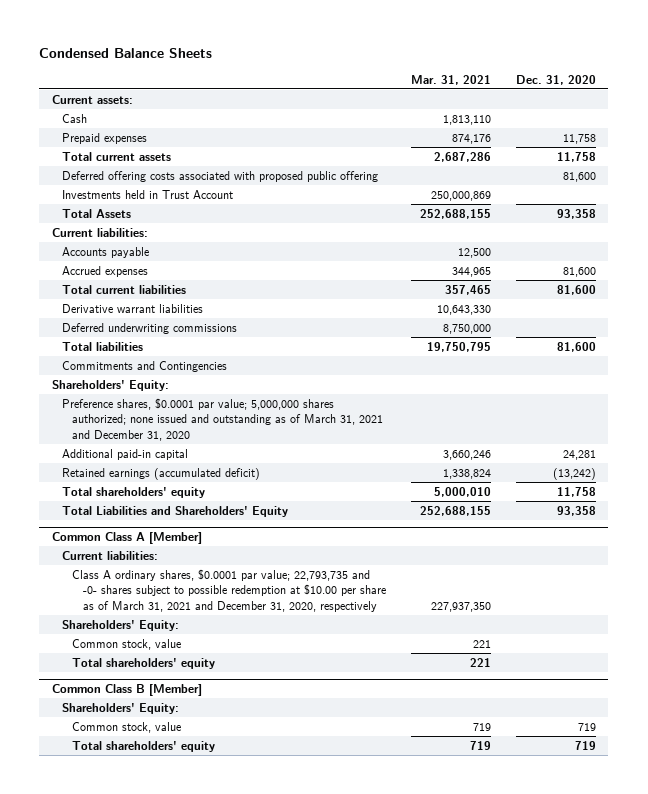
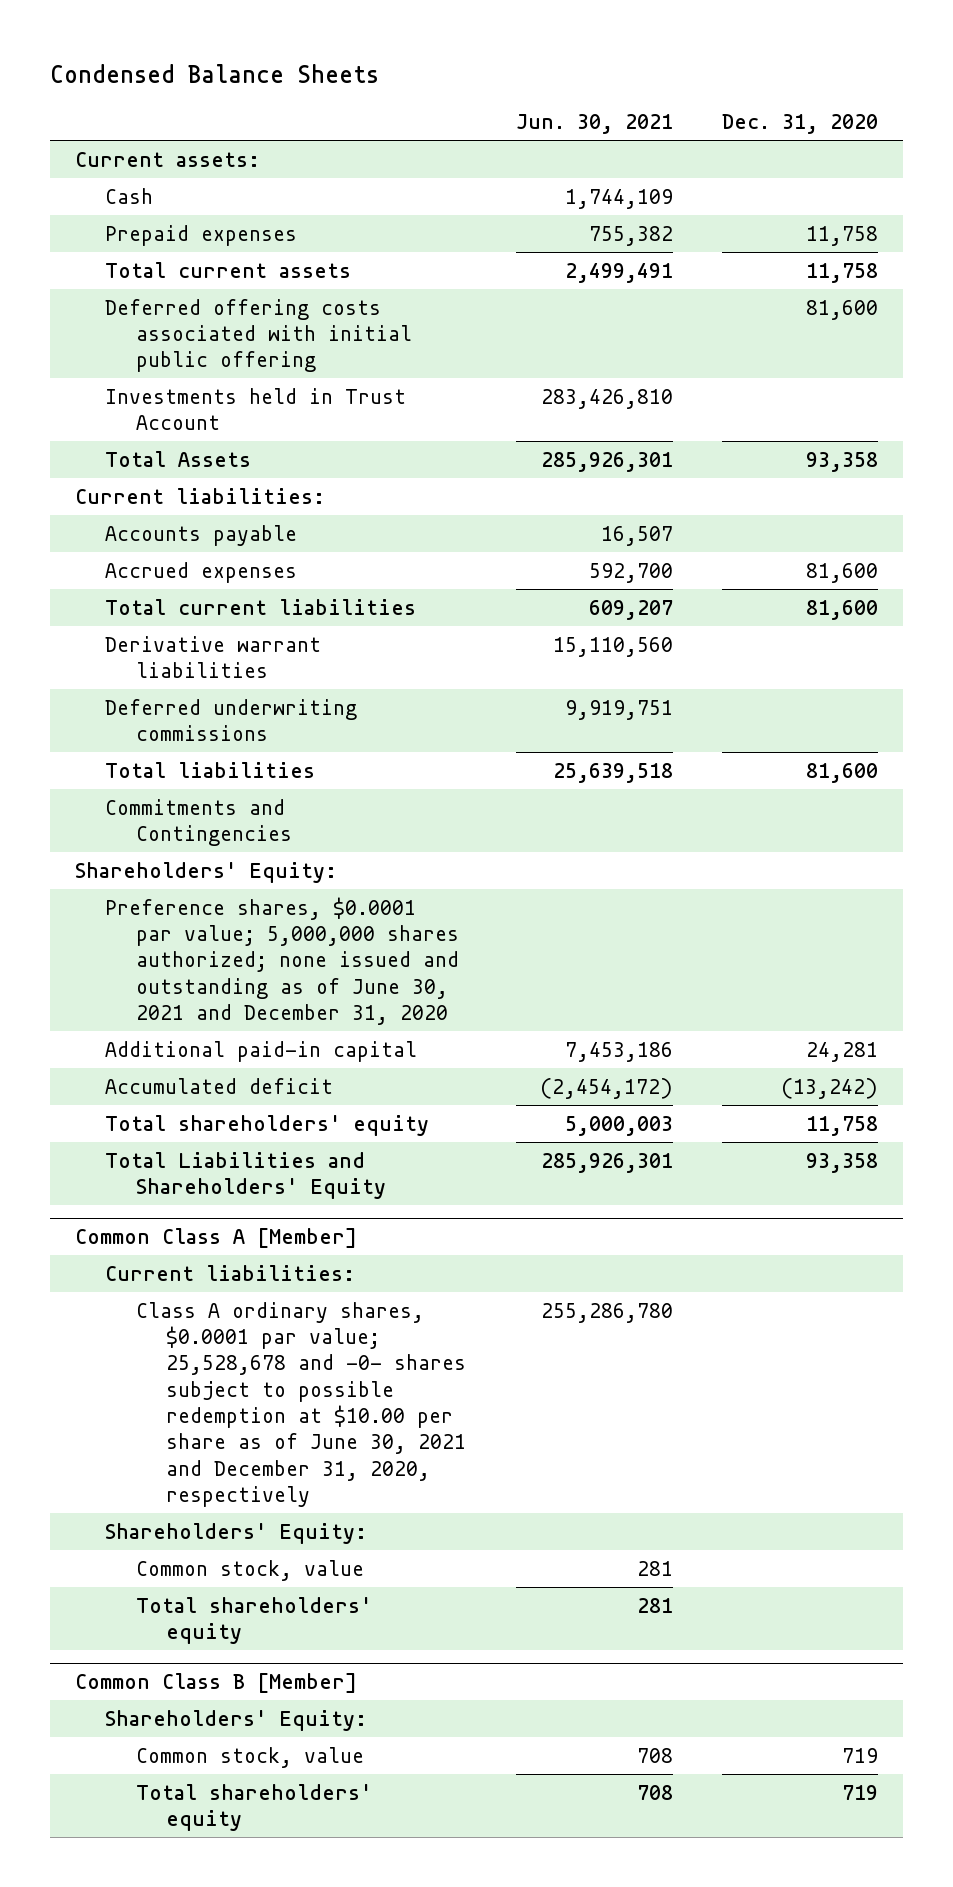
- | Mar. 31, 2021 | Dec. 31, 2020
+ | Jun. 30, 2021 | Dec. 31, 2020
- Deferred offering costs associated with proposed public offering | | 81,600
+ Deferred offering costs associated with initial public offering | | 81,600
- Preference shares, $0.0001 par value; 5,000,000 shares authorized; none issued and outstanding as of March 31, 2021 and December 31, 2020
+ Preference shares, $0.0001 par value; 5,000,000 shares authorized; none issued and outstanding as of June 30, 2021 and December 31, 2020
- Retained earnings (accumulated deficit) | 1,338,824 | (13,242)
+ Accumulated deficit | (2,454,172) | (13,242)
@ Common Class A [Member]
- Class A ordinary shares, $0.0001 par value; 22,793,735 and -0- shares subject to possible redemption at $10.00 per share as of March 31, 2021 and December 31, 2020, respectively | 227,937,350 |
+ Class A ordinary shares, $0.0001 par value; 25,528,678 and -0- shares subject to possible redemption at $10.00 per share as of June 30, 2021 and December 31, 2020, respectively | 255,286,780 |

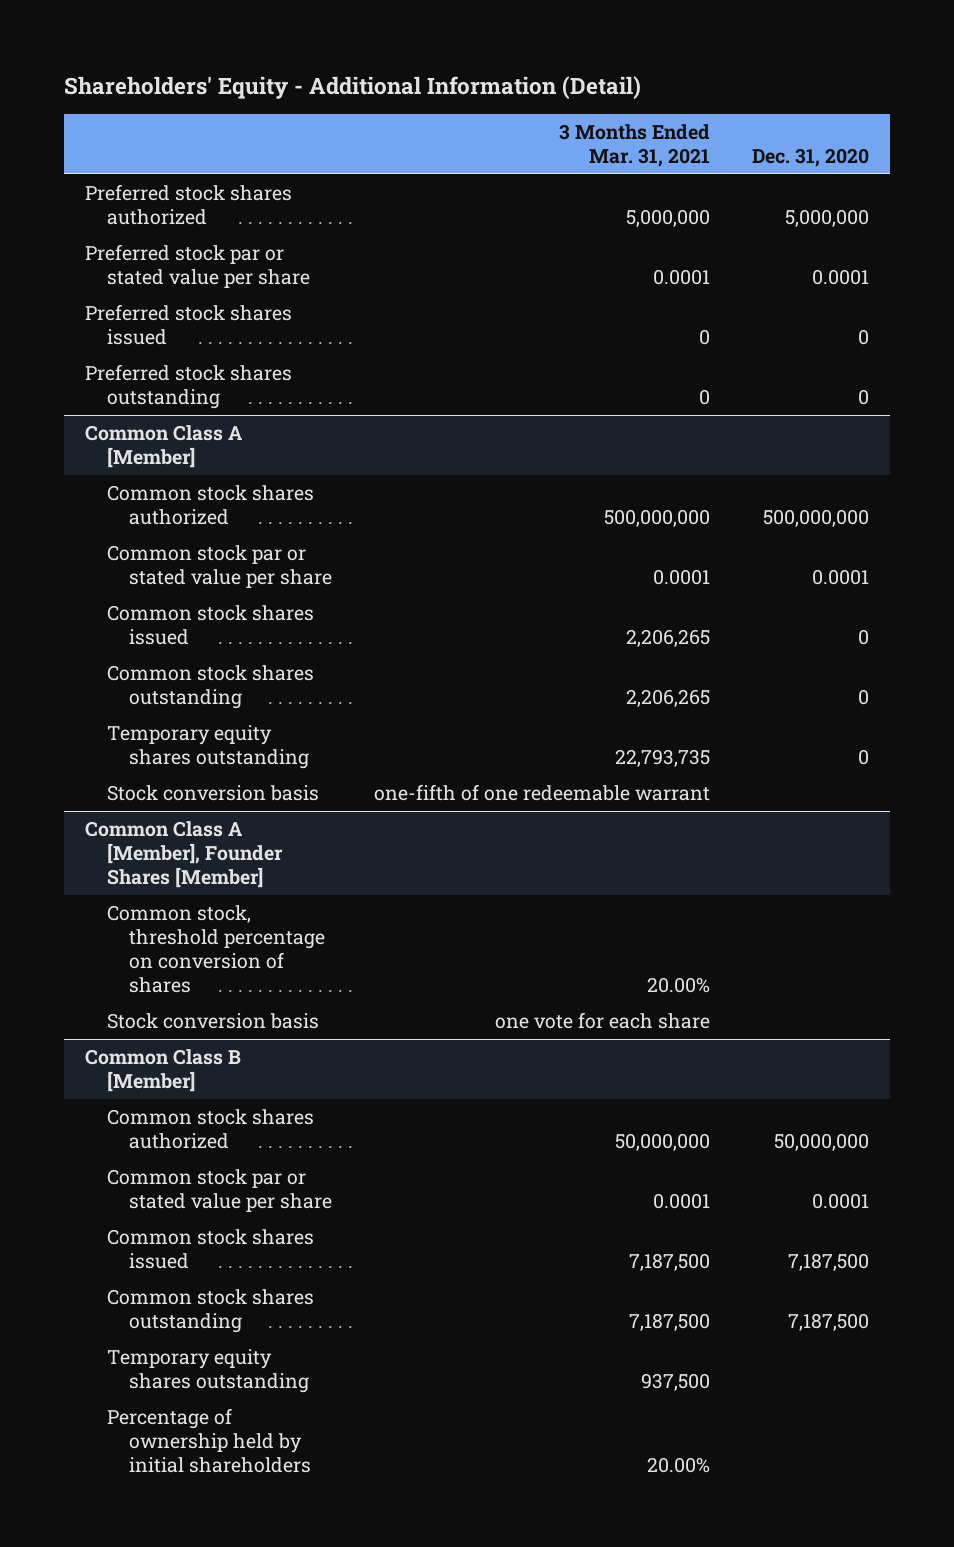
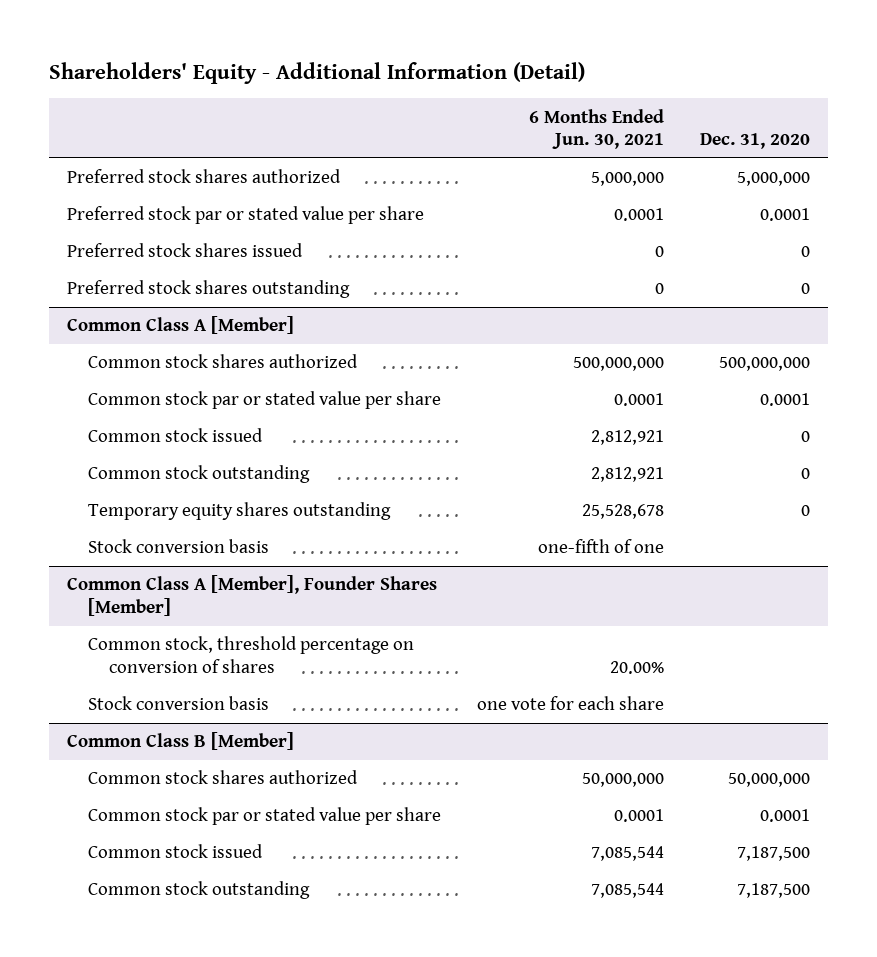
- | 3 Months Ended Mar. 31, 2021 | Dec. 31, 2020
+ | 6 Months Ended Jun. 30, 2021 | Dec. 31, 2020
@ Common Class A [Member]
- Common stock shares issued | 2,206,265 | 0
- Common stock shares outstanding | 2,206,265 | 0
+ Common stock issued | 2,812,921 | 0
+ Common stock outstanding | 2,812,921 | 0
@ Common Class B [Member]
- Common stock shares issued | 7,187,500 | 7,187,500
- Common stock shares outstanding | 7,187,500 | 7,187,500
- Temporary equity shares outstanding | 937,500 |
- Percentage of ownership held by initial shareholders | 20.00% |
+ Common stock issued | 7,085,544 | 7,187,500
+ Common stock outstanding | 7,085,544 | 7,187,500

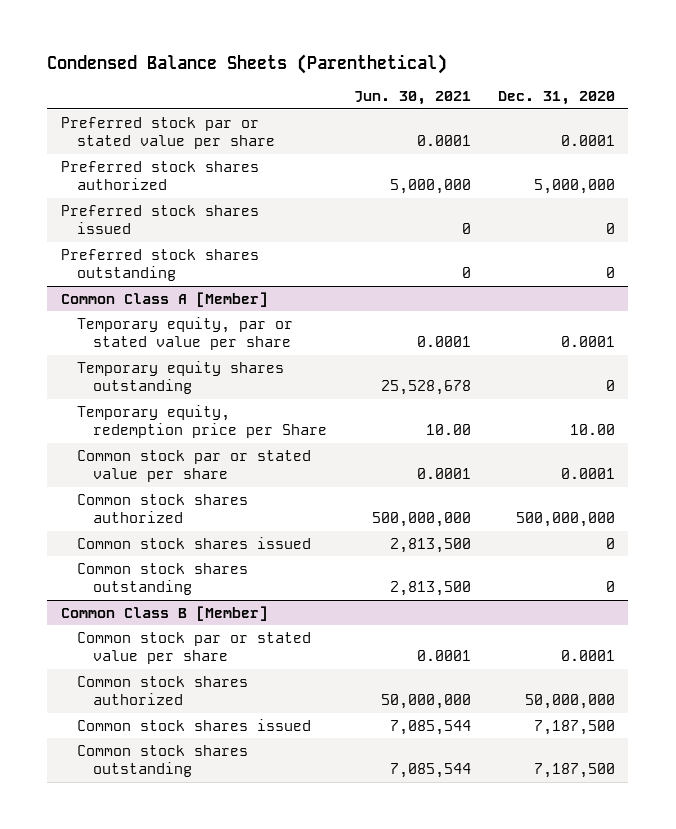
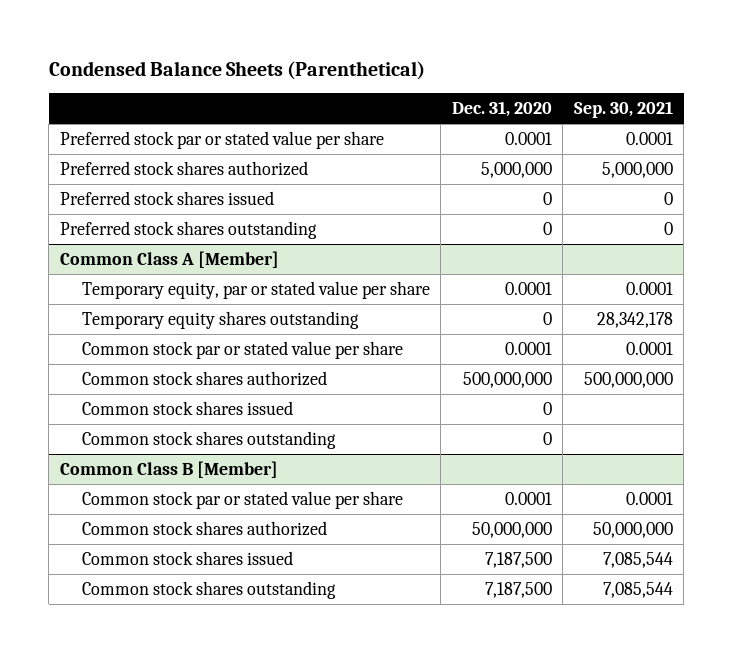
- | Jun. 30, 2021 | Dec. 31, 2020
+ | Dec. 31, 2020 | Sep. 30, 2021
@ Common Class A [Member]
- Temporary equity, redemption price per Share | 10.00 | 10.00

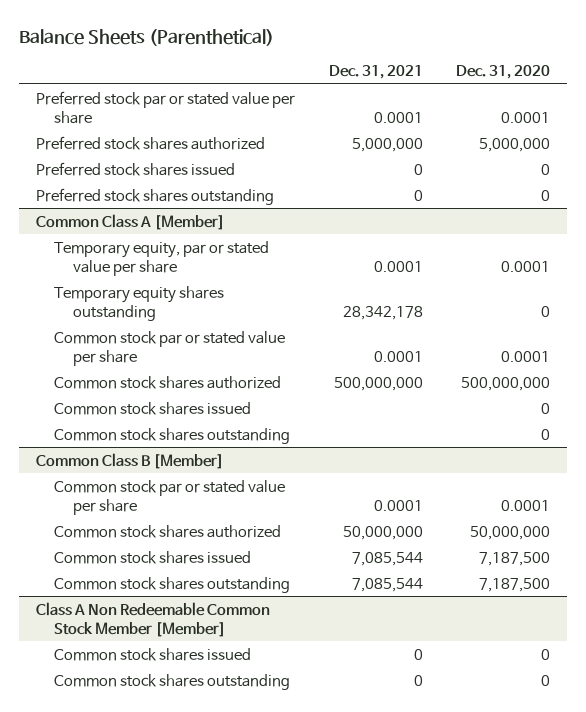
- Condensed Balance Sheets (Parenthetical)
+ Balance Sheets (Parenthetical)
- | Dec. 31, 2020 | Sep. 30, 2021
+ | Dec. 31, 2021 | Dec. 31, 2020
+ Class A Non Redeemable Common Stock Member [Member]
+ Common stock shares issued | 0 | 0
+ Common stock shares outstanding | 0 | 0

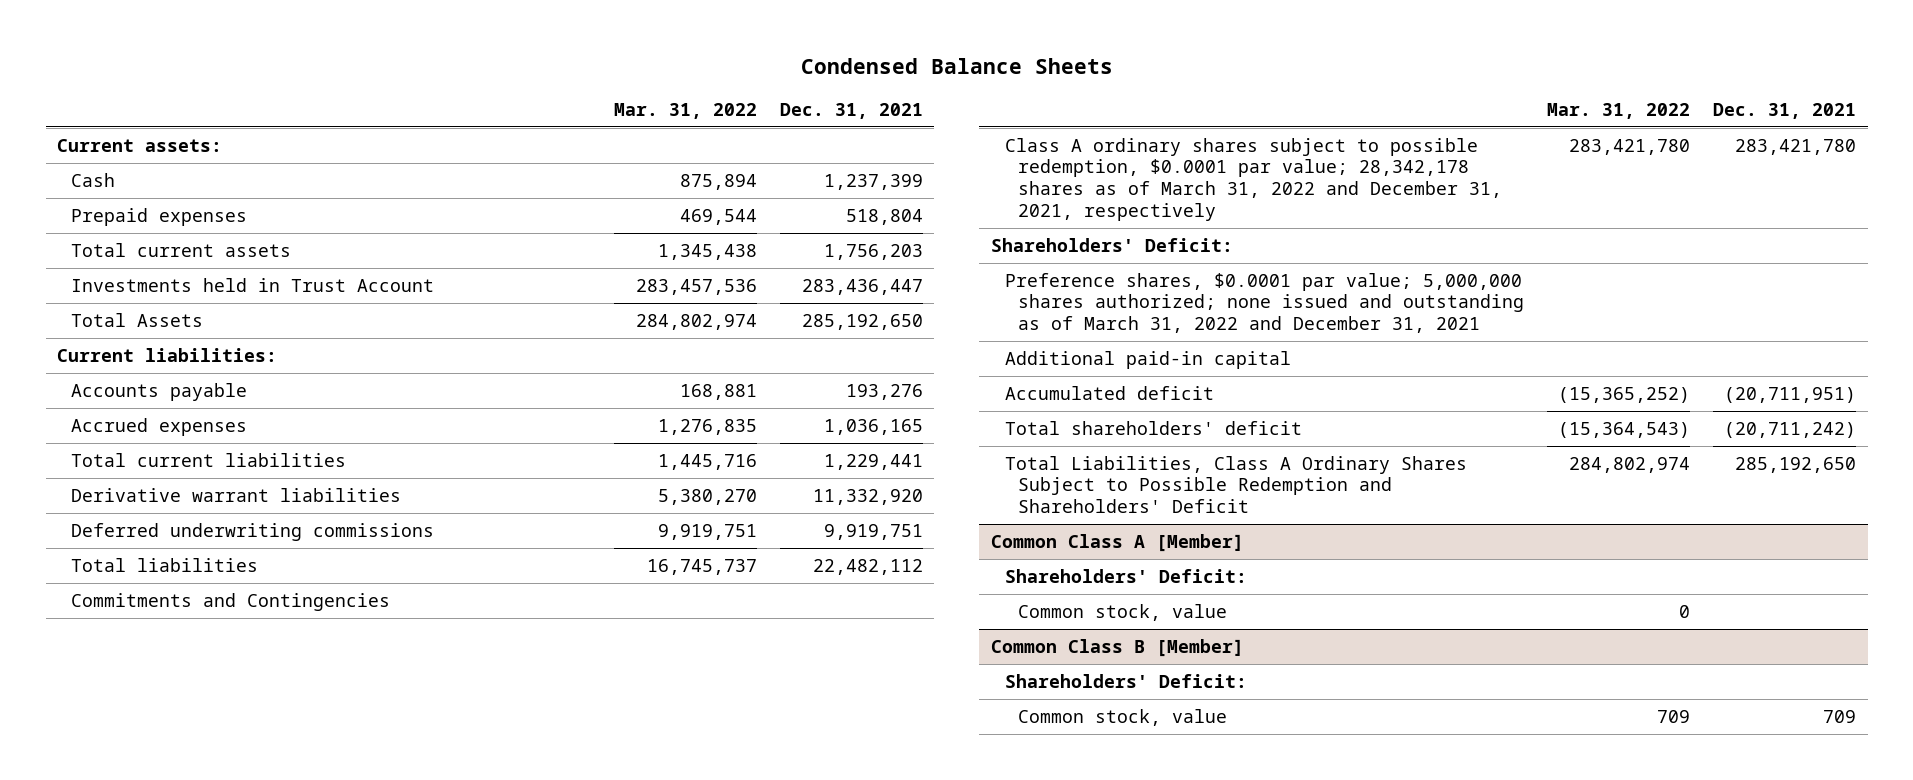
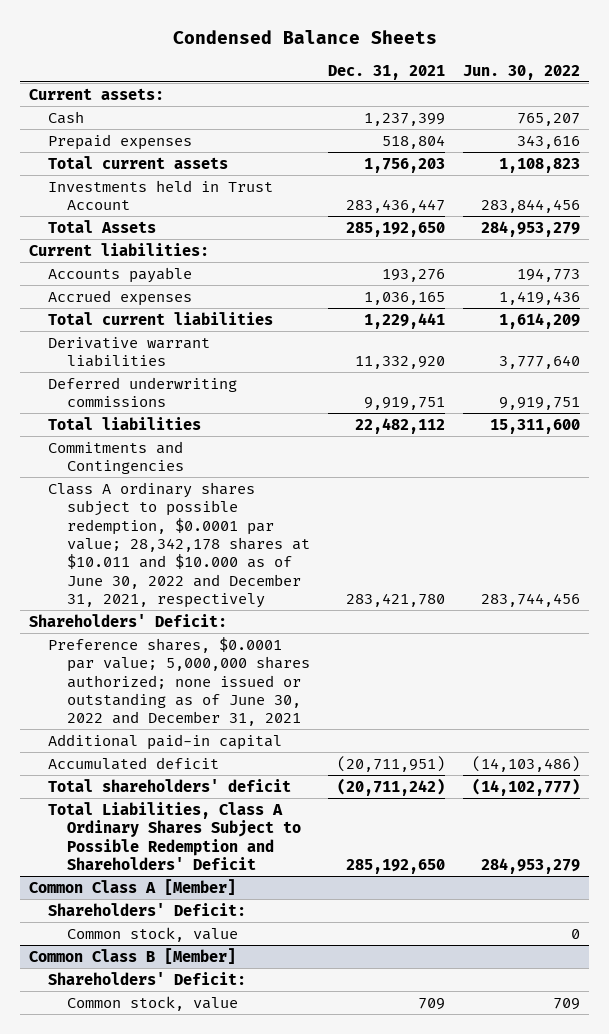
- | Mar. 31, 2022 | Dec. 31, 2021
+ | Dec. 31, 2021 | Jun. 30, 2022
- Class A ordinary shares subject to possible redemption, $0.0001 par value; 28,342,178 shares as of March 31, 2022 and December 31, 2021, respectively | 283,421,780 | 283,421,780
+ Class A ordinary shares subject to possible redemption, $0.0001 par value; 28,342,178 shares at $10.011 and $10.000 as of June 30, 2022 and December 31, 2021, respectively | 283,421,780 | 283,744,456
- Preference shares, $0.0001 par value; 5,000,000 shares authorized; none issued and outstanding as of March 31, 2022 and December 31, 2021
+ Preference shares, $0.0001 par value; 5,000,000 shares authorized; none issued or outstanding as of June 30, 2022 and December 31, 2021

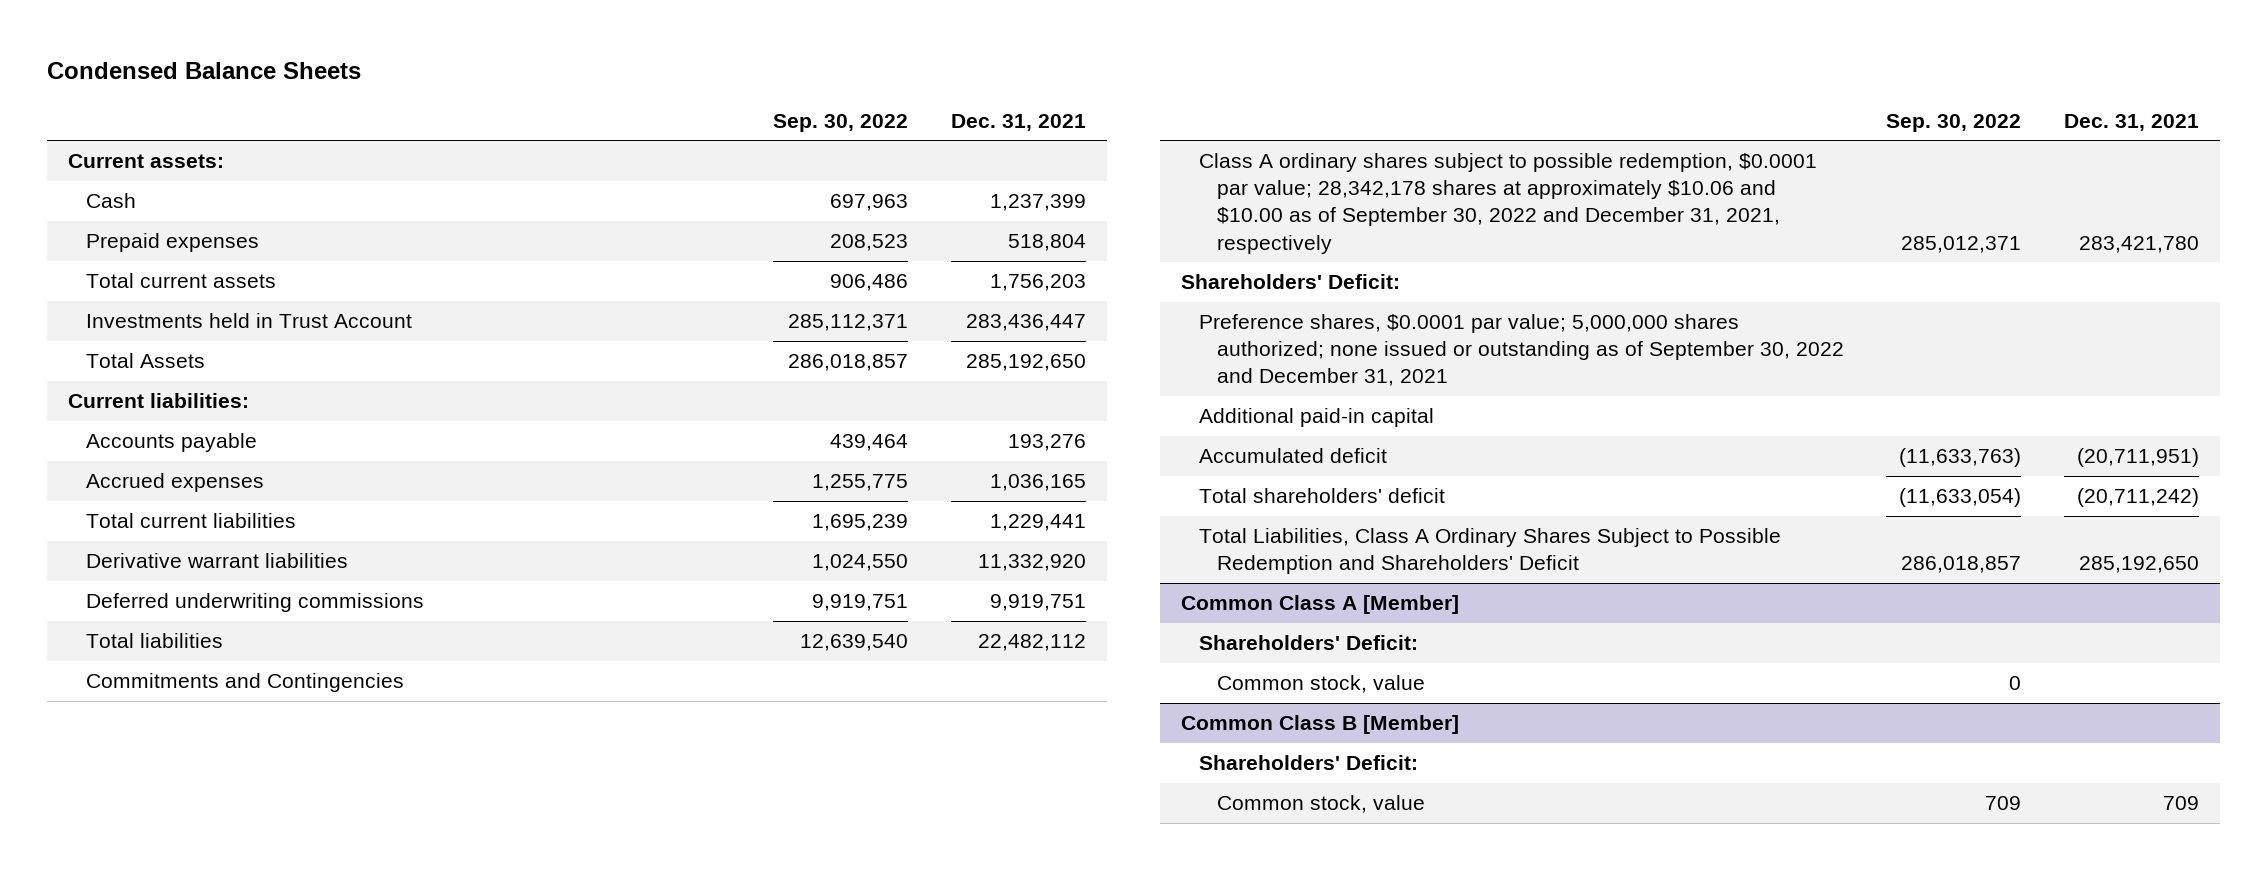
- | Dec. 31, 2021 | Jun. 30, 2022
+ | Sep. 30, 2022 | Dec. 31, 2021
- Class A ordinary shares subject to possible redemption, $0.0001 par value; 28,342,178 shares at $10.011 and $10.000 as of June 30, 2022 and December 31, 2021, respectively | 283,421,780 | 283,744,456
+ Class A ordinary shares subject to possible redemption, $0.0001 par value; 28,342,178 shares at approximately $10.06 and $10.00 as of September 30, 2022 and December 31, 2021, respectively | 285,012,371 | 283,421,780
- Preference shares, $0.0001 par value; 5,000,000 shares authorized; none issued or outstanding as of June 30, 2022 and December 31, 2021
+ Preference shares, $0.0001 par value; 5,000,000 shares authorized; none issued or outstanding as of September 30, 2022 and December 31, 2021

